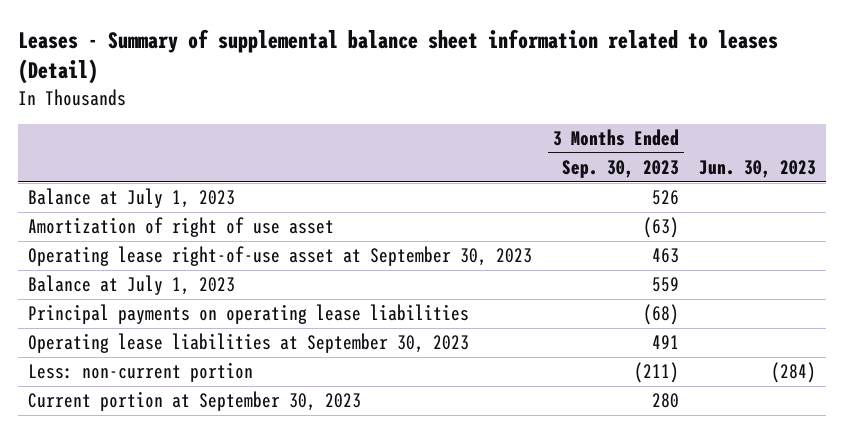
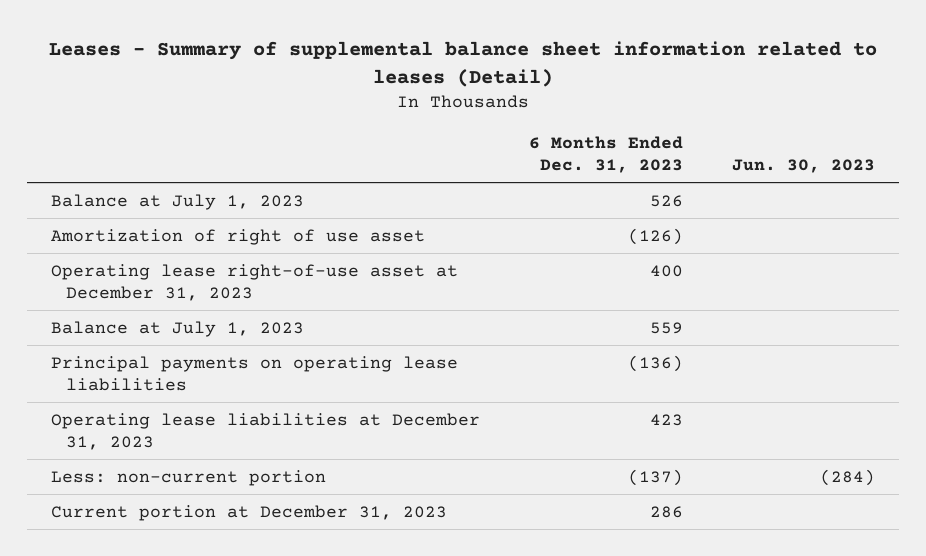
- | 3 Months Ended Sep. 30, 2023 | Jun. 30, 2023
+ | 6 Months Ended Dec. 31, 2023 | Jun. 30, 2023
- Operating lease right-of-use asset at September 30, 2023 | 463 |
+ Operating lease right-of-use asset at December 31, 2023 | 400 |
- Operating lease liabilities at September 30, 2023 | 491 |
+ Operating lease liabilities at December 31, 2023 | 423 |
- Current portion at September 30, 2023 | 280 |
+ Current portion at December 31, 2023 | 286 |

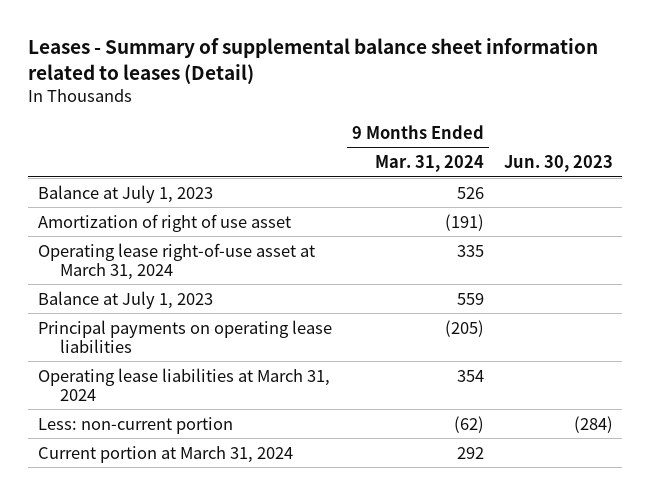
- | 6 Months Ended Dec. 31, 2023 | Jun. 30, 2023
+ | 9 Months Ended Mar. 31, 2024 | Jun. 30, 2023
- Operating lease right-of-use asset at December 31, 2023 | 400 |
+ Operating lease right-of-use asset at March 31, 2024 | 335 |
- Operating lease liabilities at December 31, 2023 | 423 |
+ Operating lease liabilities at March 31, 2024 | 354 |
- Current portion at December 31, 2023 | 286 |
+ Current portion at March 31, 2024 | 292 |

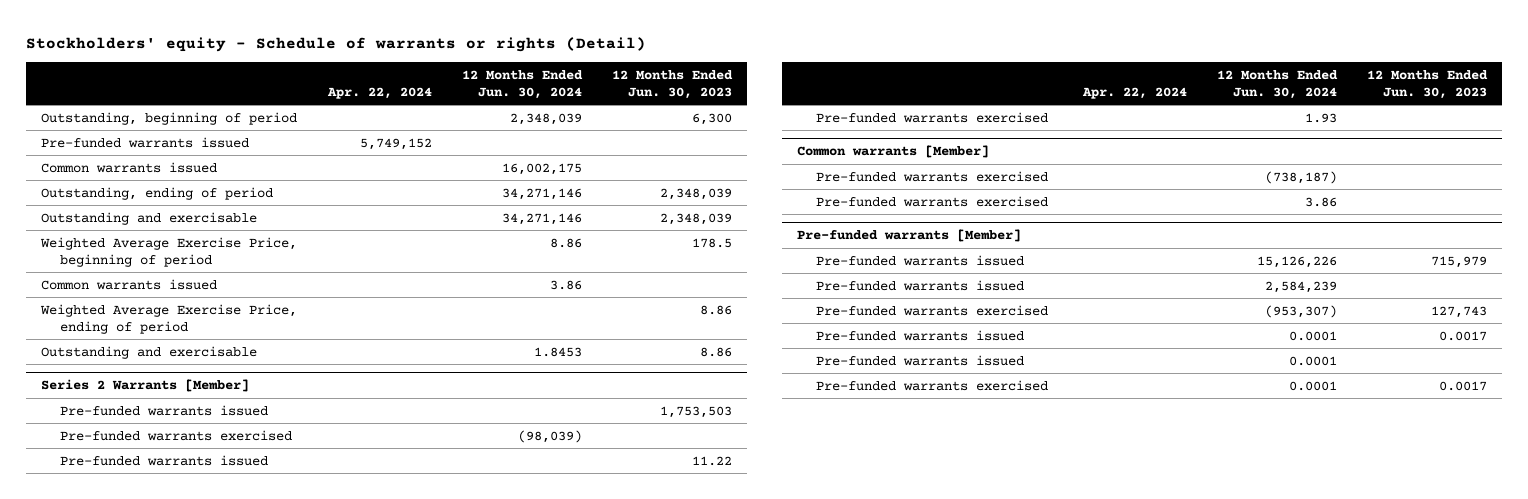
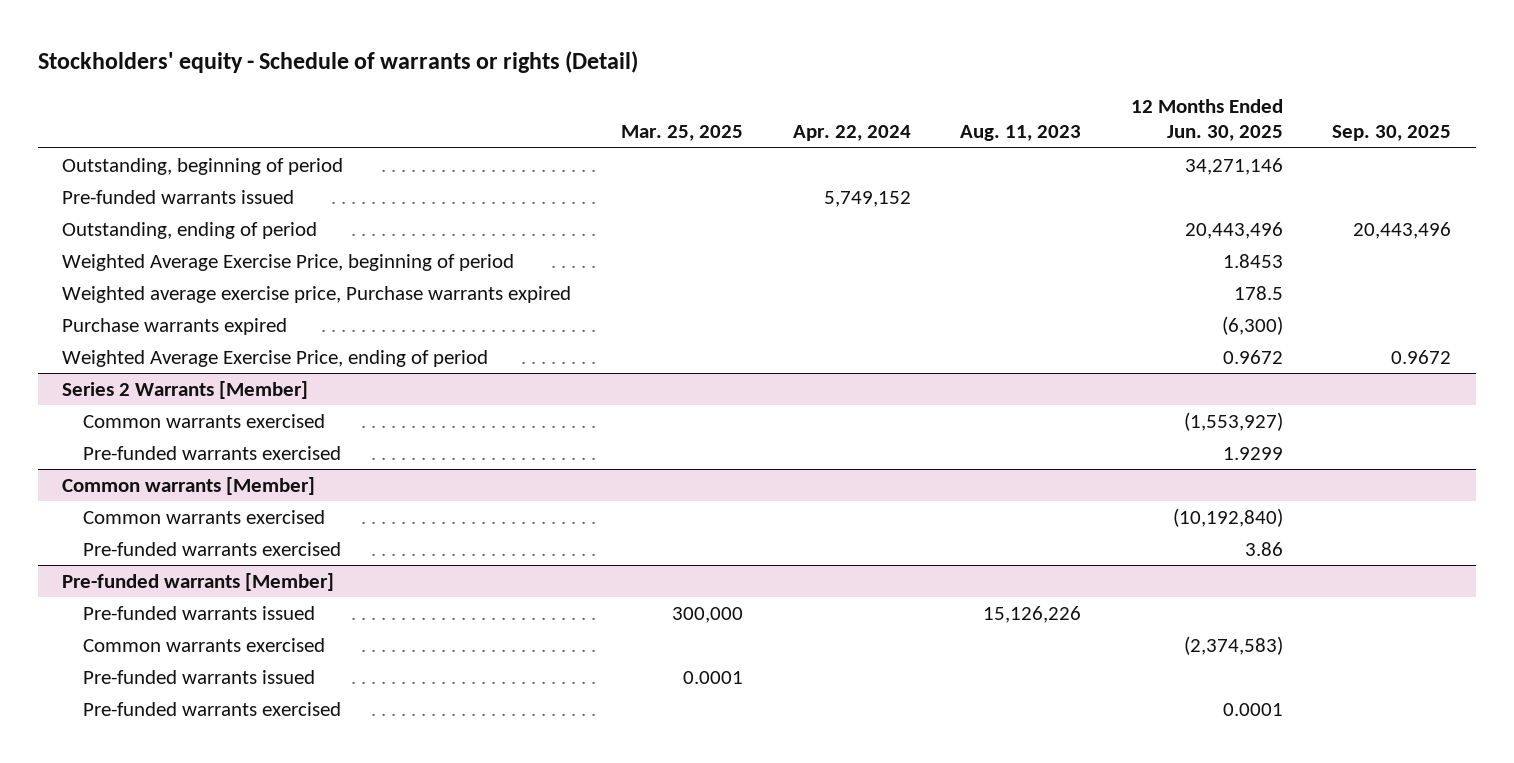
- | Apr. 22, 2024 | 12 Months Ended Jun. 30, 2024 | 12 Months Ended Jun. 30, 2023
+ | Mar. 25, 2025 | Apr. 22, 2024 | Aug. 11, 2023 | 12 Months Ended Jun. 30, 2025 | Sep. 30, 2025
- Common warrants issued | | 16,002,175 |
- Outstanding and exercisable | | 34,271,146 | 2,348,039
- Common warrants issued | | 3.86 |
+ Weighted average exercise price, Purchase warrants expired | | | | 178.5 |
+ Purchase warrants expired | | | | (6,300) |
- Outstanding and exercisable | | 1.8453 | 8.86
@ Series 2 Warrants [Member]
- Pre-funded warrants issued | | | 1,753,503
- Pre-funded warrants exercised | | (98,039) |
- Pre-funded warrants issued | | | 11.22
+ Common warrants exercised | | | | (1,553,927) |
@ Common warrants [Member]
- Pre-funded warrants exercised | | (738,187) |
+ Common warrants exercised | | | | (10,192,840) |
@ Pre-funded warrants [Member]
- Pre-funded warrants issued | | 2,584,239 |
- Pre-funded warrants exercised | | (953,307) | 127,743
- Pre-funded warrants issued | | 0.0001 | 0.0017
+ Common warrants exercised | | | | (2,374,583) |

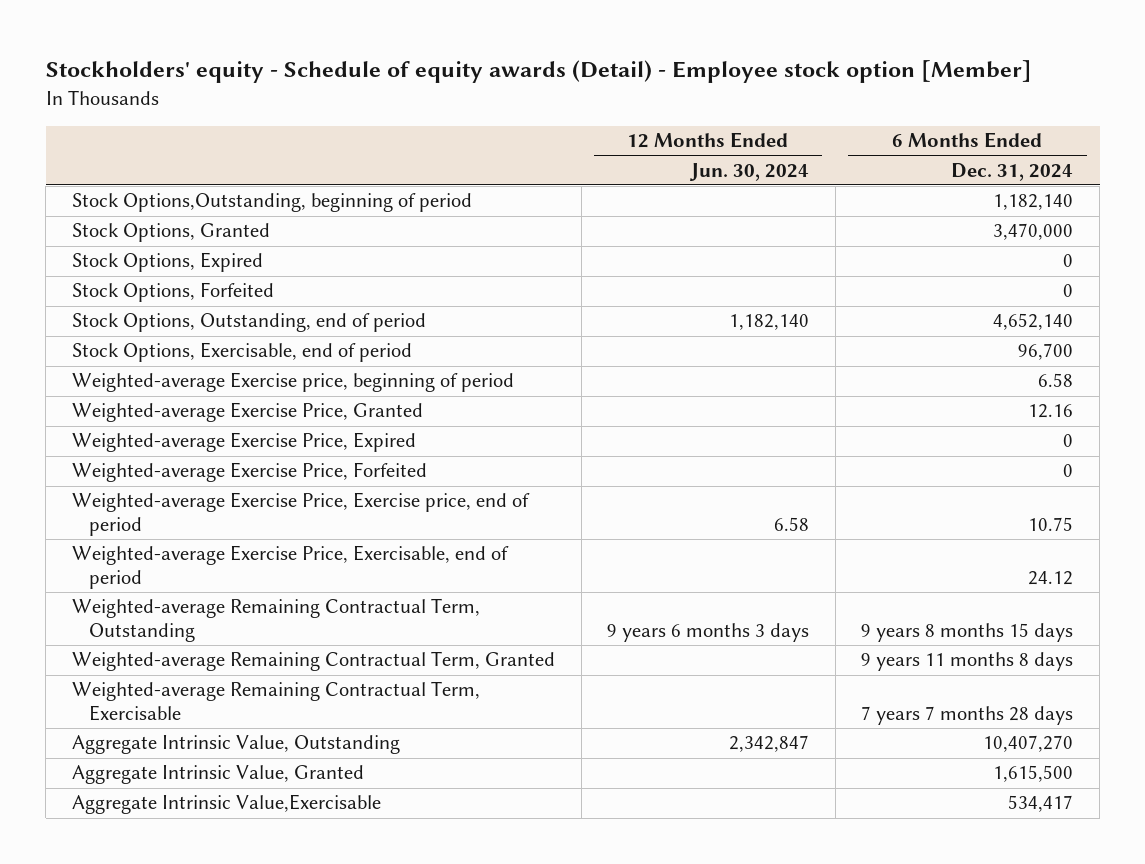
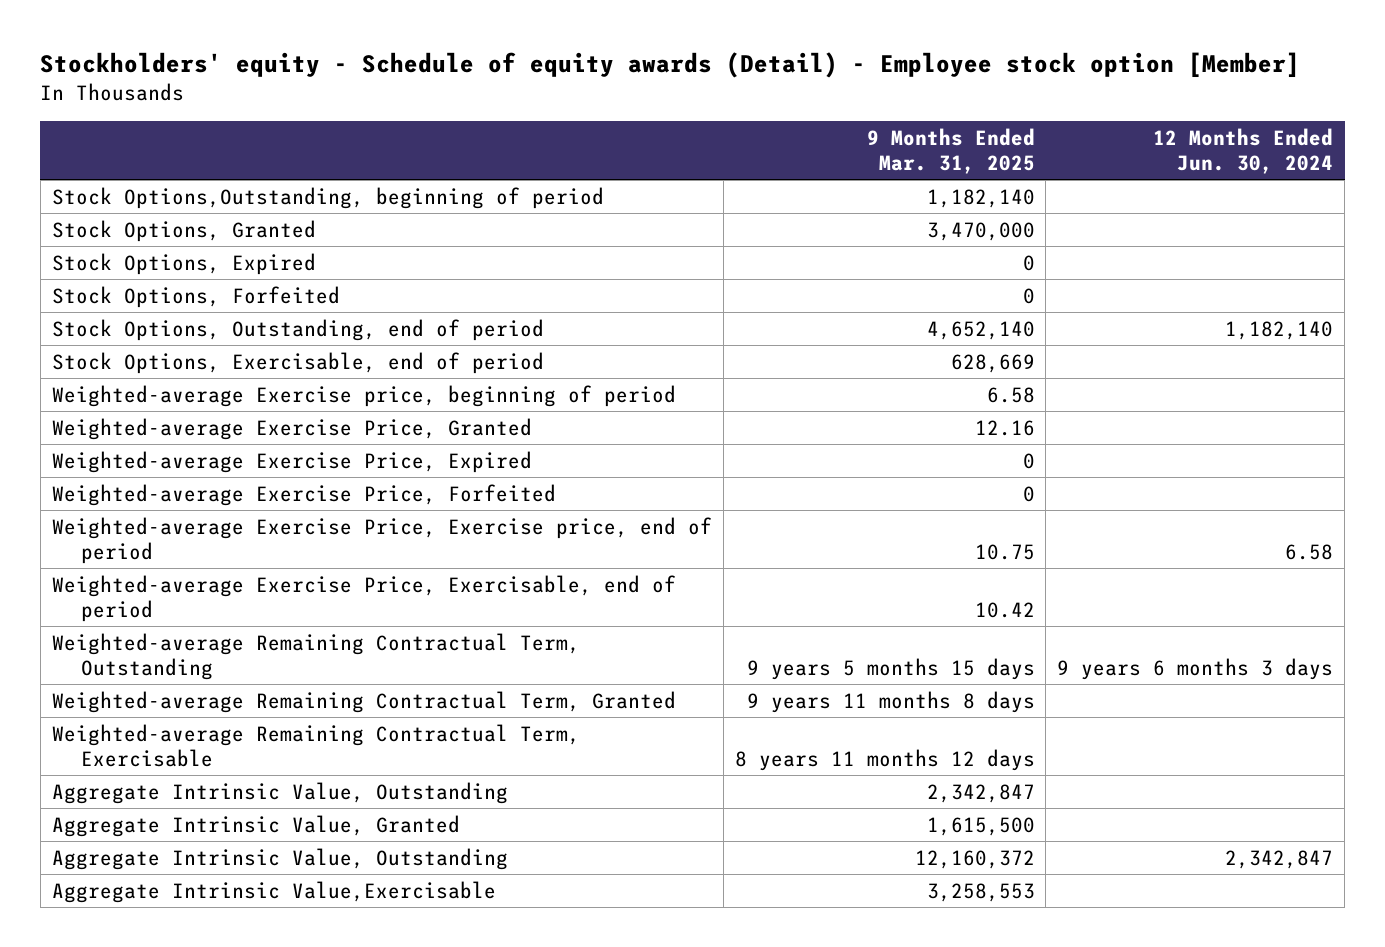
- | 12 Months Ended Jun. 30, 2024 | 6 Months Ended Dec. 31, 2024
+ | 9 Months Ended Mar. 31, 2025 | 12 Months Ended Jun. 30, 2024
+ Aggregate Intrinsic Value, Outstanding | 2,342,847 |
moved down: Aggregate Intrinsic Value, Outstanding | 12,160,372 | 2,342,847

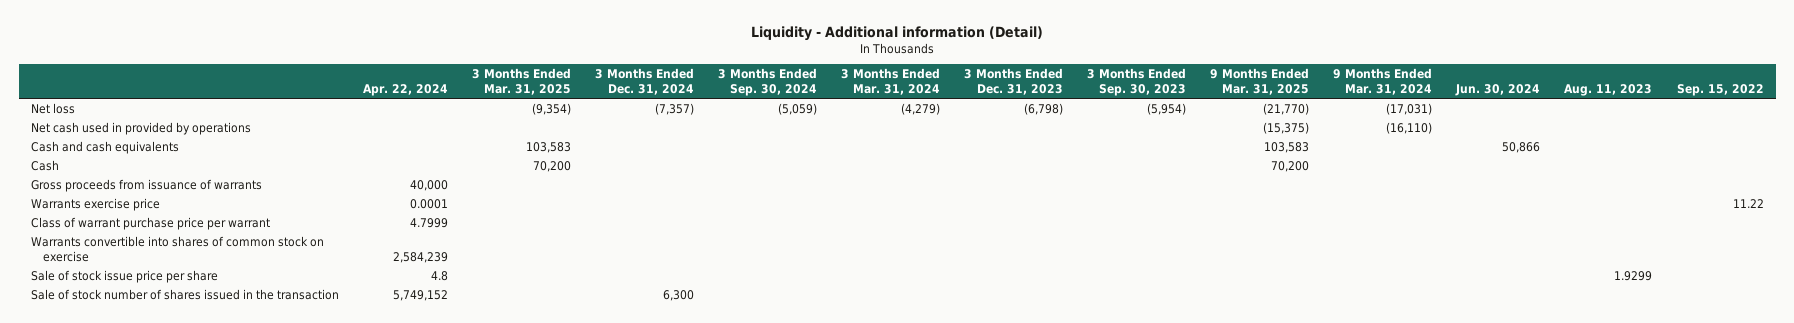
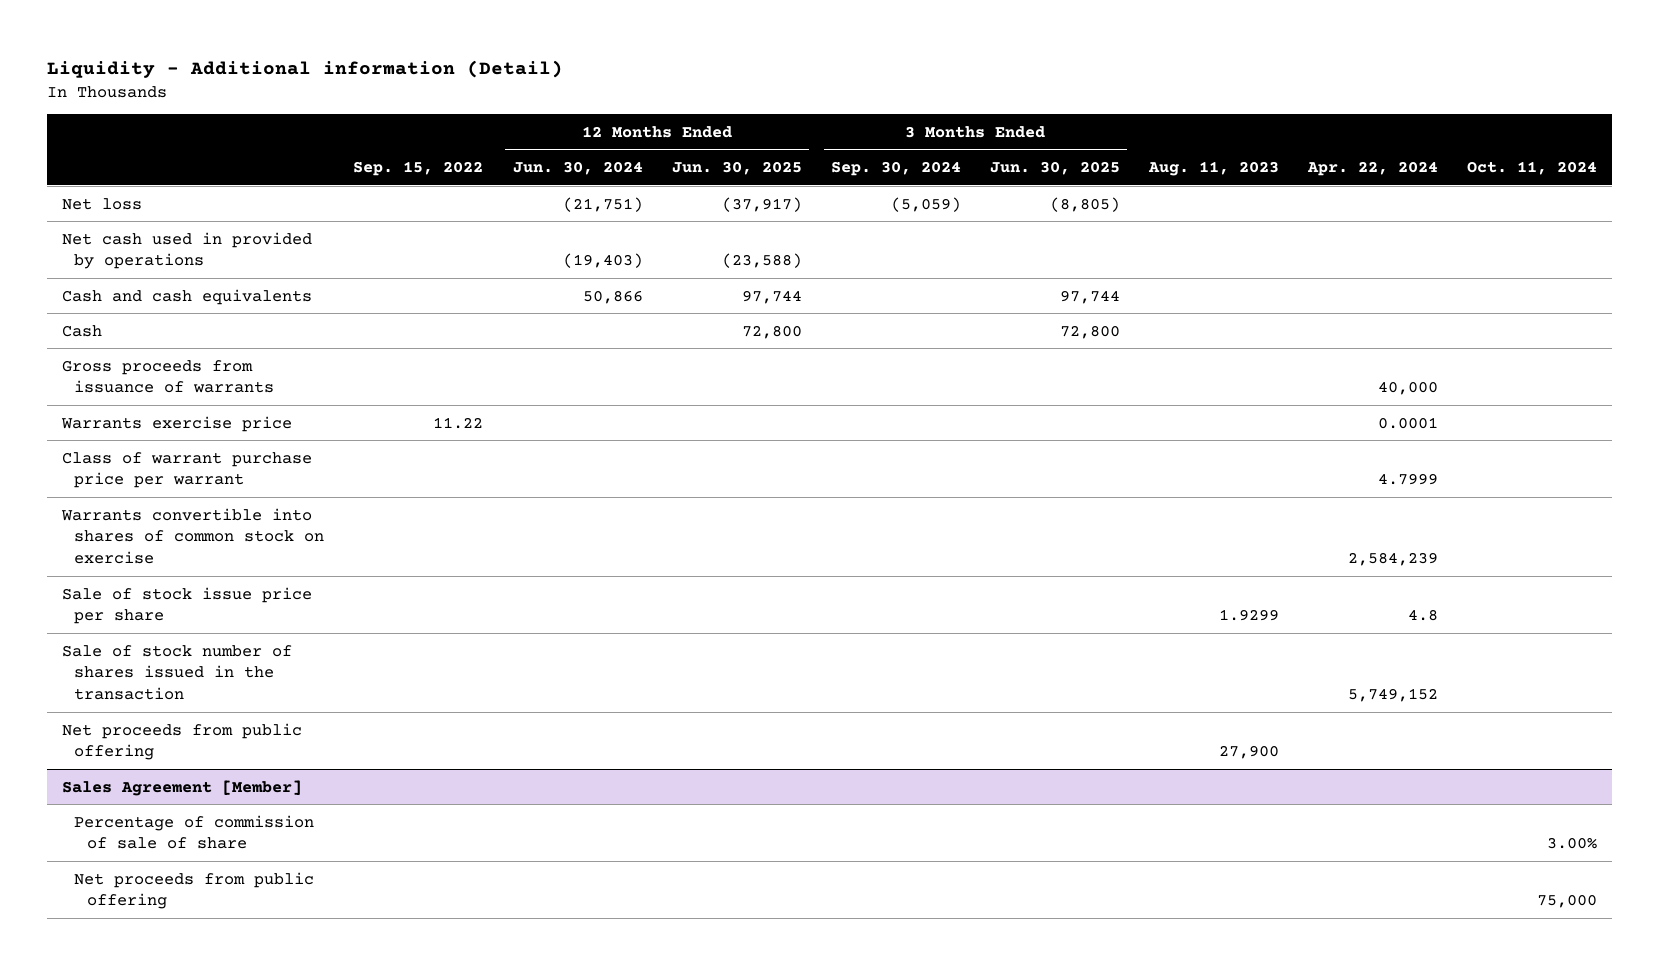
- | Apr. 22, 2024 | 3 Months Ended Mar. 31, 2025 | 3 Months Ended Dec. 31, 2024 | 3 Months Ended Sep. 30, 2024 | 3 Months Ended Mar. 31, 2024 | 3 Months Ended Dec. 31, 2023 | 3 Months Ended Sep. 30, 2023 | 9 Months Ended Mar. 31, 2025 | 9 Months Ended Mar. 31, 2024 | Jun. 30, 2024 | Aug. 11, 2023 | Sep. 15, 2022
+ | Sep. 15, 2022 | 12 Months Ended Jun. 30, 2024 | 12 Months Ended Jun. 30, 2025 | 3 Months Ended Sep. 30, 2024 | 3 Months Ended Jun. 30, 2025 | Aug. 11, 2023 | Apr. 22, 2024 | Oct. 11, 2024
+ Net proceeds from public offering | | | | | | 27,900 | |
+ Sales Agreement [Member]
+ Percentage of commission of sale of share | | | | | | | | 3.00%
+ Net proceeds from public offering | | | | | | | | 75,000

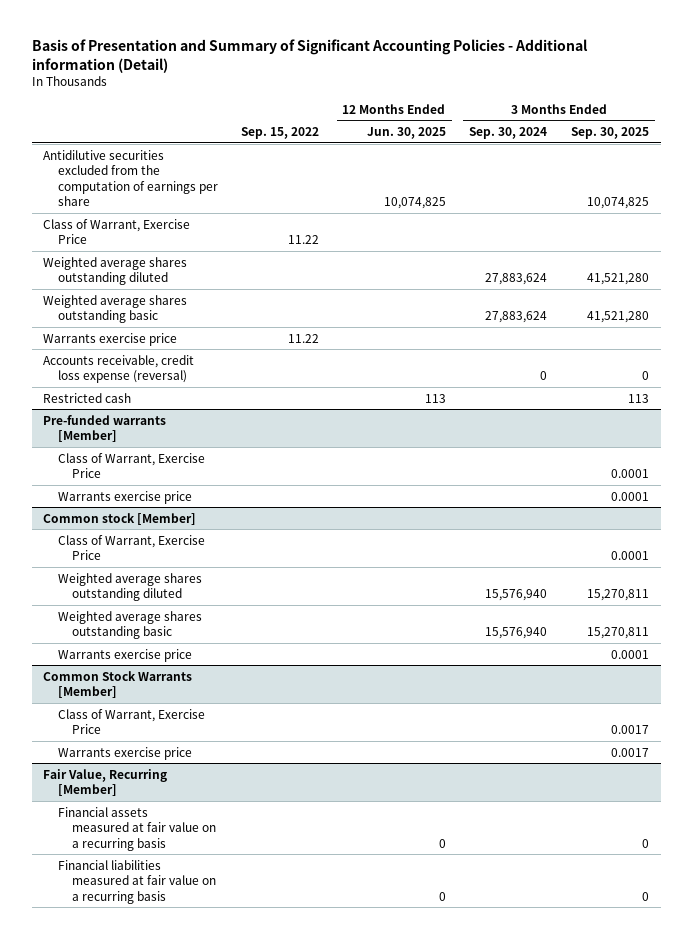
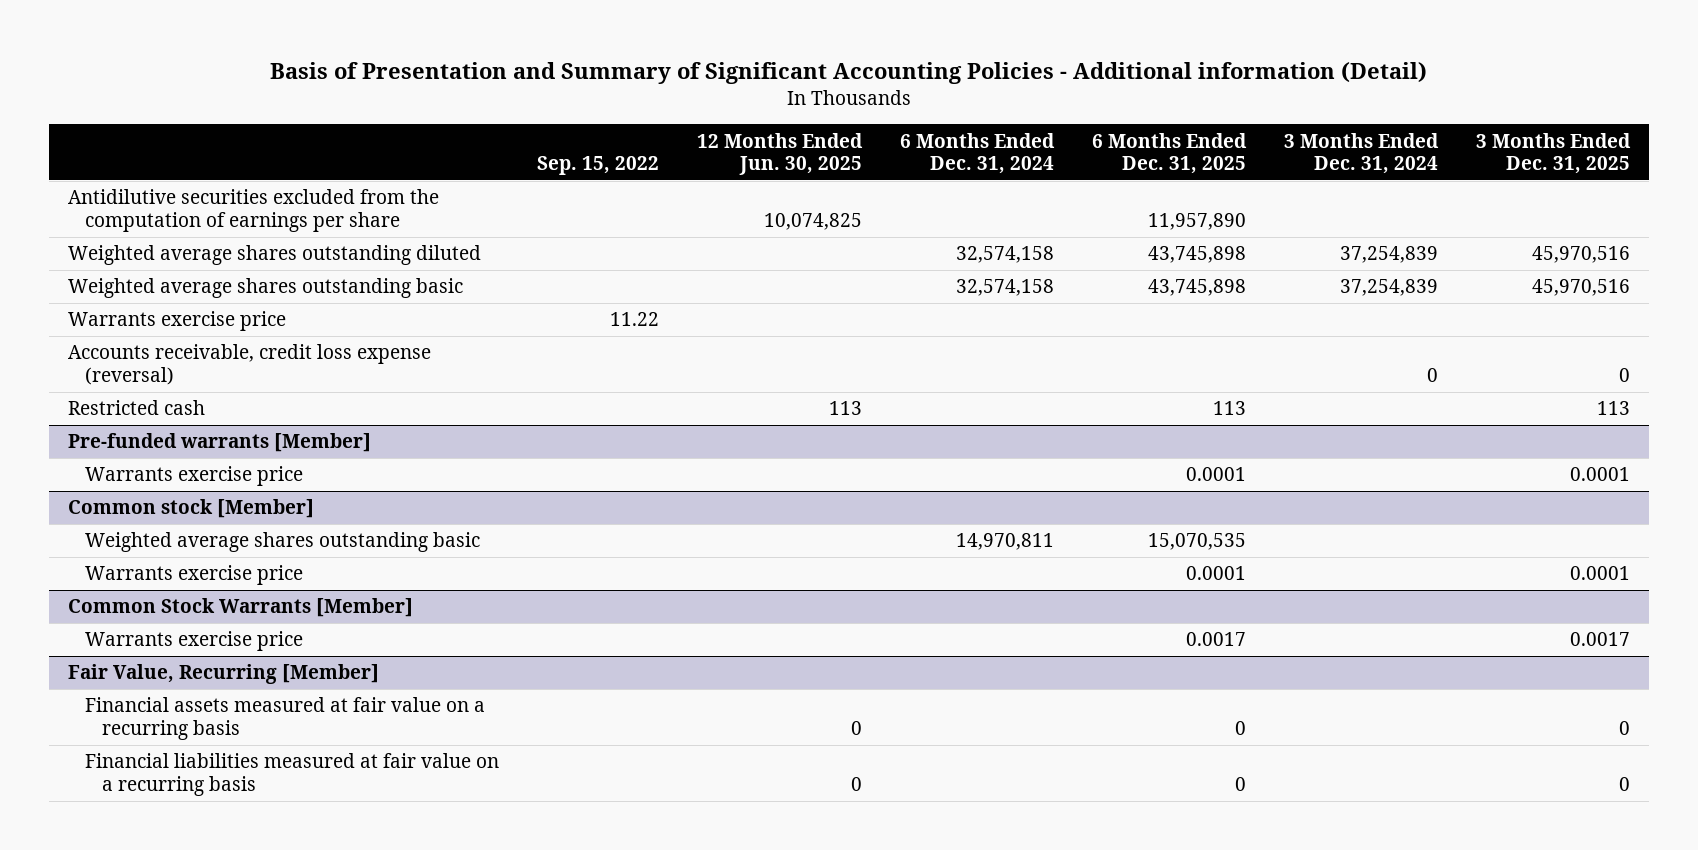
- | Sep. 15, 2022 | 12 Months Ended Jun. 30, 2025 | 3 Months Ended Sep. 30, 2024 | 3 Months Ended Sep. 30, 2025
+ | Sep. 15, 2022 | 12 Months Ended Jun. 30, 2025 | 6 Months Ended Dec. 31, 2024 | 6 Months Ended Dec. 31, 2025 | 3 Months Ended Dec. 31, 2024 | 3 Months Ended Dec. 31, 2025
- Class of Warrant, Exercise Price | 11.22 | | |
@ Pre-funded warrants [Member]
- Class of Warrant, Exercise Price | | | | 0.0001
@ Common stock [Member]
- Class of Warrant, Exercise Price | | | | 0.0001
- Weighted average shares outstanding diluted | | | 15,576,940 | 15,270,811
@ Common Stock Warrants [Member]
- Class of Warrant, Exercise Price | | | | 0.0017

